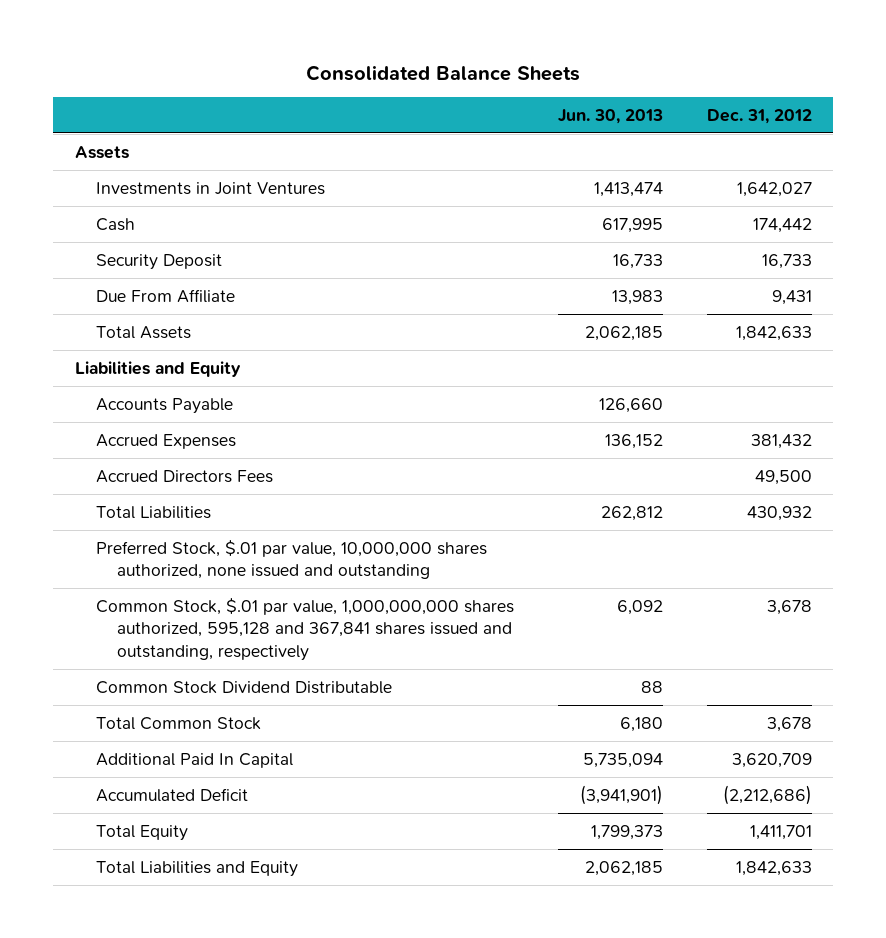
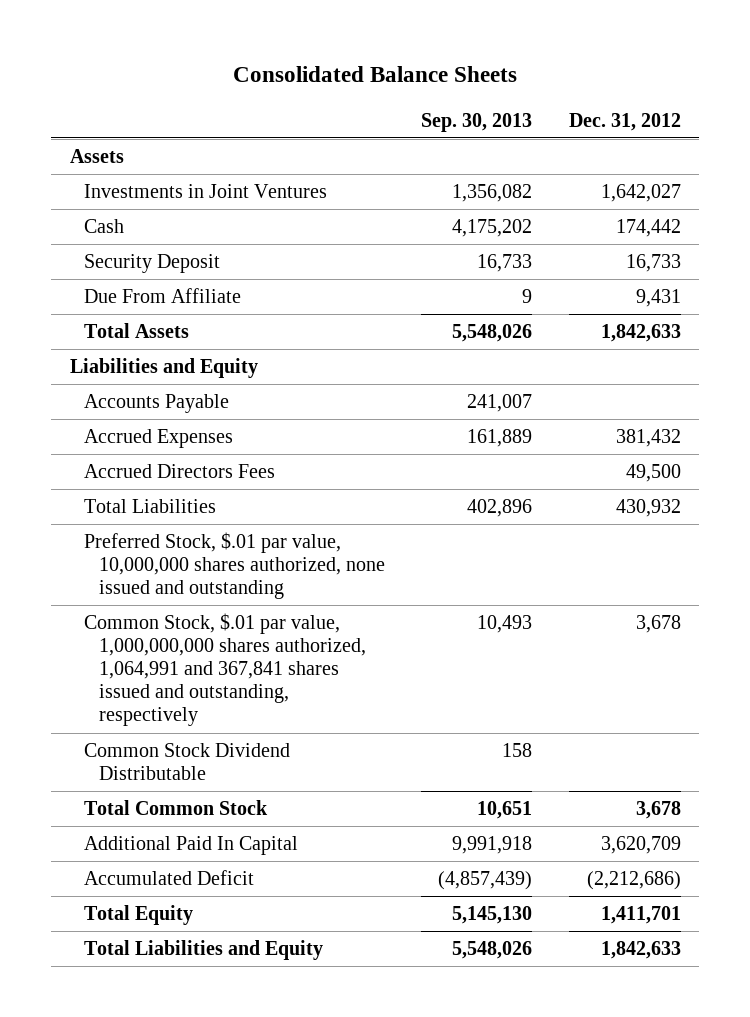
- | Jun. 30, 2013 | Dec. 31, 2012
+ | Sep. 30, 2013 | Dec. 31, 2012
- Common Stock, $.01 par value, 1,000,000,000 shares authorized, 595,128 and 367,841 shares issued and outstanding, respectively | 6,092 | 3,678
+ Common Stock, $.01 par value, 1,000,000,000 shares authorized, 1,064,991 and 367,841 shares issued and outstanding, respectively | 10,493 | 3,678

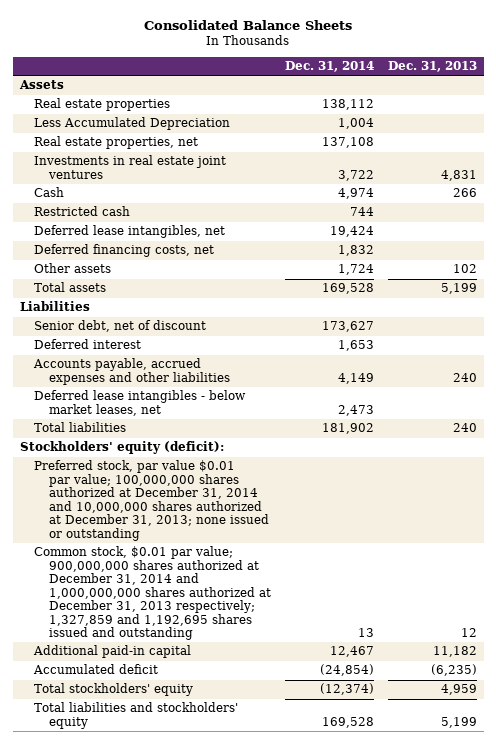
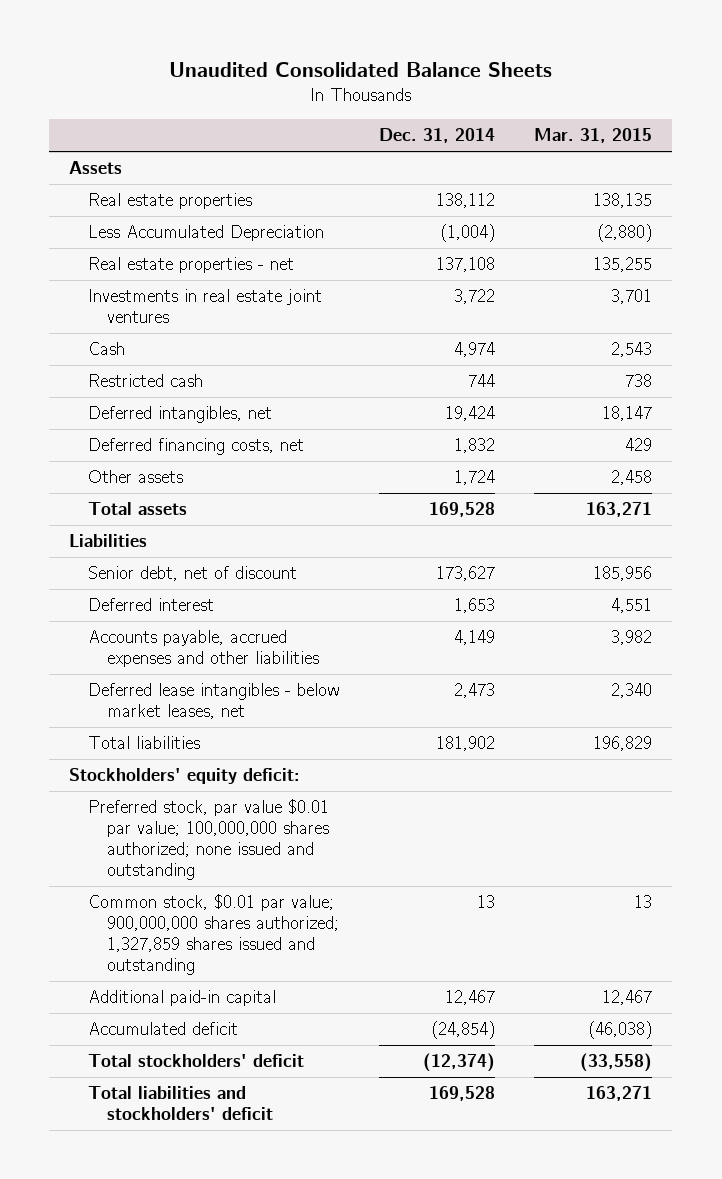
- Consolidated Balance Sheets
+ Unaudited Consolidated Balance Sheets
- | Dec. 31, 2014 | Dec. 31, 2013
+ | Dec. 31, 2014 | Mar. 31, 2015
- Less Accumulated Depreciation | 1,004 |
- Real estate properties, net | 137,108 |
+ Less Accumulated Depreciation | (1,004) | (2,880)
+ Real estate properties - net | 137,108 | 135,255
- Deferred lease intangibles, net | 19,424 |
+ Deferred intangibles, net | 19,424 | 18,147
- Stockholders' equity (deficit):
- Preferred stock, par value $0.01 par value; 100,000,000 shares authorized at December 31, 2014 and 10,000,000 shares authorized at December 31, 2013; none issued or outstanding
- Common stock, $0.01 par value; 900,000,000 shares authorized at December 31, 2014 and 1,000,000,000 shares authorized at December 31, 2013 respectively; 1,327,859 and 1,192,695 shares issued and outstanding | 13 | 12
+ Stockholders' equity deficit:
+ Preferred stock, par value $0.01 par value; 100,000,000 shares authorized; none issued and outstanding
+ Common stock, $0.01 par value; 900,000,000 shares authorized; 1,327,859 shares issued and outstanding | 13 | 13
- Total stockholders' equity | (12,374) | 4,959
- Total liabilities and stockholders' equity | 169,528 | 5,199
+ Total stockholders' deficit | (12,374) | (33,558)
+ Total liabilities and stockholders' deficit | 169,528 | 163,271

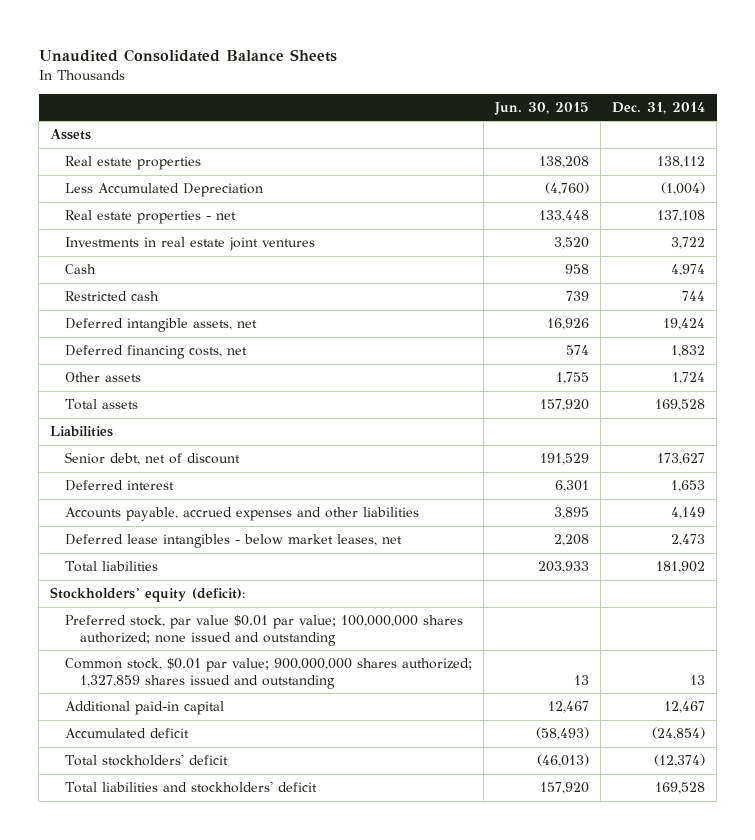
- | Dec. 31, 2014 | Mar. 31, 2015
+ | Jun. 30, 2015 | Dec. 31, 2014
- Deferred intangibles, net | 19,424 | 18,147
+ Deferred intangible assets, net | 16,926 | 19,424
- Stockholders' equity deficit:
+ Stockholders' equity (deficit):

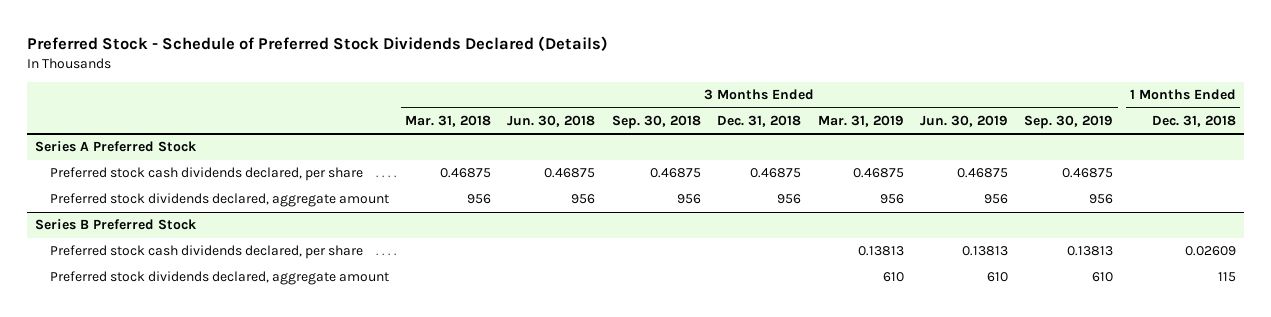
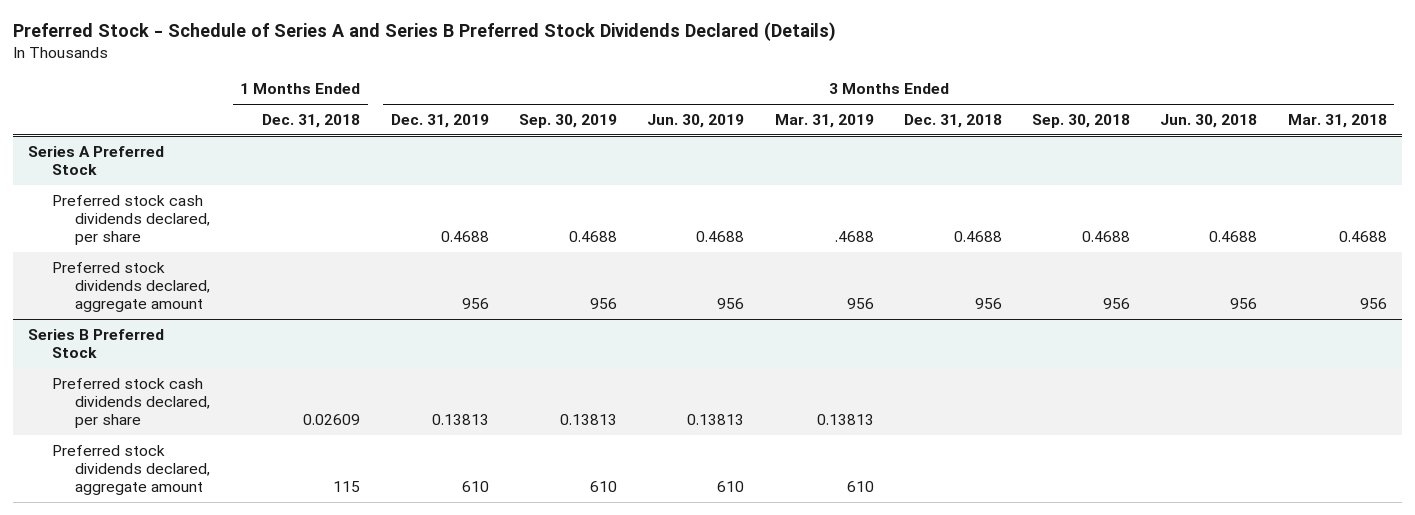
- Preferred Stock - Schedule of Preferred Stock Dividends Declared (Details)
+ Preferred Stock - Schedule of Series A and Series B Preferred Stock Dividends Declared (Details)
- | 3 Months Ended Mar. 31, 2018 | 3 Months Ended Jun. 30, 2018 | 3 Months Ended Sep. 30, 2018 | 3 Months Ended Dec. 31, 2018 | 3 Months Ended Mar. 31, 2019 | 3 Months Ended Jun. 30, 2019 | 3 Months Ended Sep. 30, 2019 | 1 Months Ended Dec. 31, 2018
+ | 1 Months Ended Dec. 31, 2018 | 3 Months Ended Dec. 31, 2019 | 3 Months Ended Sep. 30, 2019 | 3 Months Ended Jun. 30, 2019 | 3 Months Ended Mar. 31, 2019 | 3 Months Ended Dec. 31, 2018 | 3 Months Ended Sep. 30, 2018 | 3 Months Ended Jun. 30, 2018 | 3 Months Ended Mar. 31, 2018
@ Series A Preferred Stock
- Preferred stock cash dividends declared, per share | 0.46875 | 0.46875 | 0.46875 | 0.46875 | 0.46875 | 0.46875 | 0.46875 |
+ Preferred stock cash dividends declared, per share | | 0.4688 | 0.4688 | 0.4688 | .4688 | 0.4688 | 0.4688 | 0.4688 | 0.4688

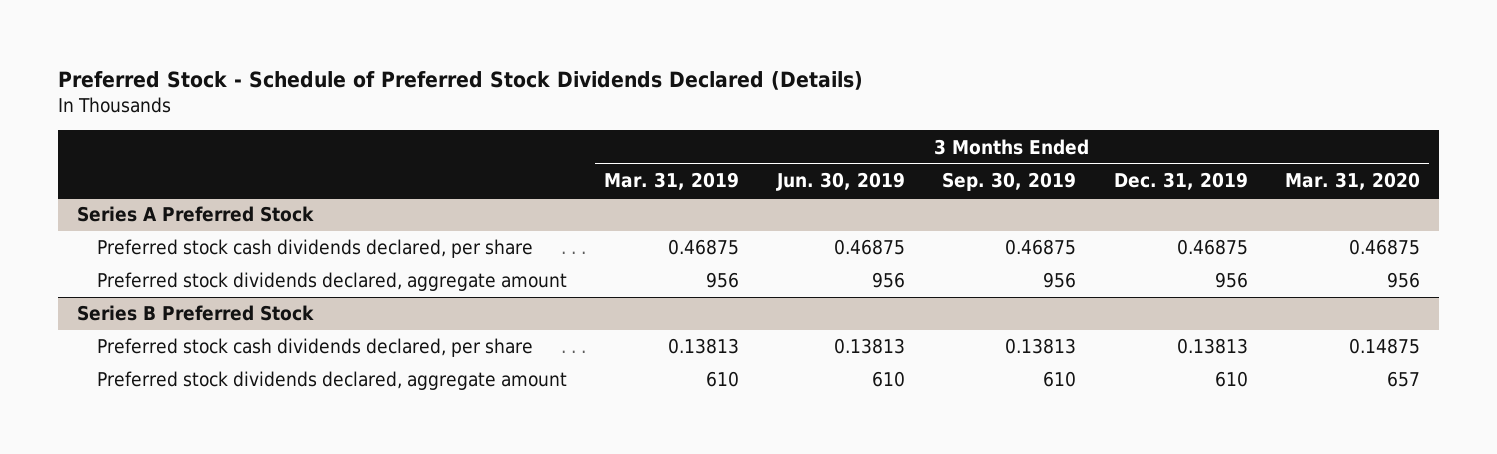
- Preferred Stock - Schedule of Series A and Series B Preferred Stock Dividends Declared (Details)
+ Preferred Stock - Schedule of Preferred Stock Dividends Declared (Details)
- | 1 Months Ended Dec. 31, 2018 | 3 Months Ended Dec. 31, 2019 | 3 Months Ended Sep. 30, 2019 | 3 Months Ended Jun. 30, 2019 | 3 Months Ended Mar. 31, 2019 | 3 Months Ended Dec. 31, 2018 | 3 Months Ended Sep. 30, 2018 | 3 Months Ended Jun. 30, 2018 | 3 Months Ended Mar. 31, 2018
+ | 3 Months Ended Mar. 31, 2019 | 3 Months Ended Jun. 30, 2019 | 3 Months Ended Sep. 30, 2019 | 3 Months Ended Dec. 31, 2019 | 3 Months Ended Mar. 31, 2020
@ Series A Preferred Stock
- Preferred stock cash dividends declared, per share | | 0.4688 | 0.4688 | 0.4688 | .4688 | 0.4688 | 0.4688 | 0.4688 | 0.4688
+ Preferred stock cash dividends declared, per share | 0.46875 | 0.46875 | 0.46875 | 0.46875 | 0.46875

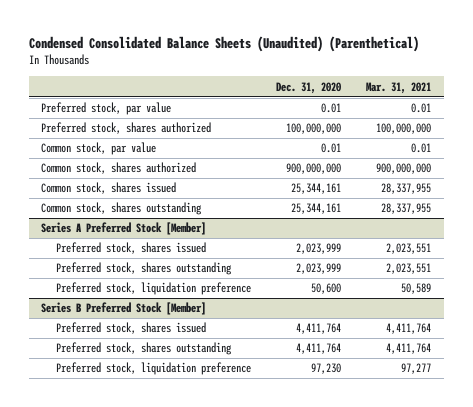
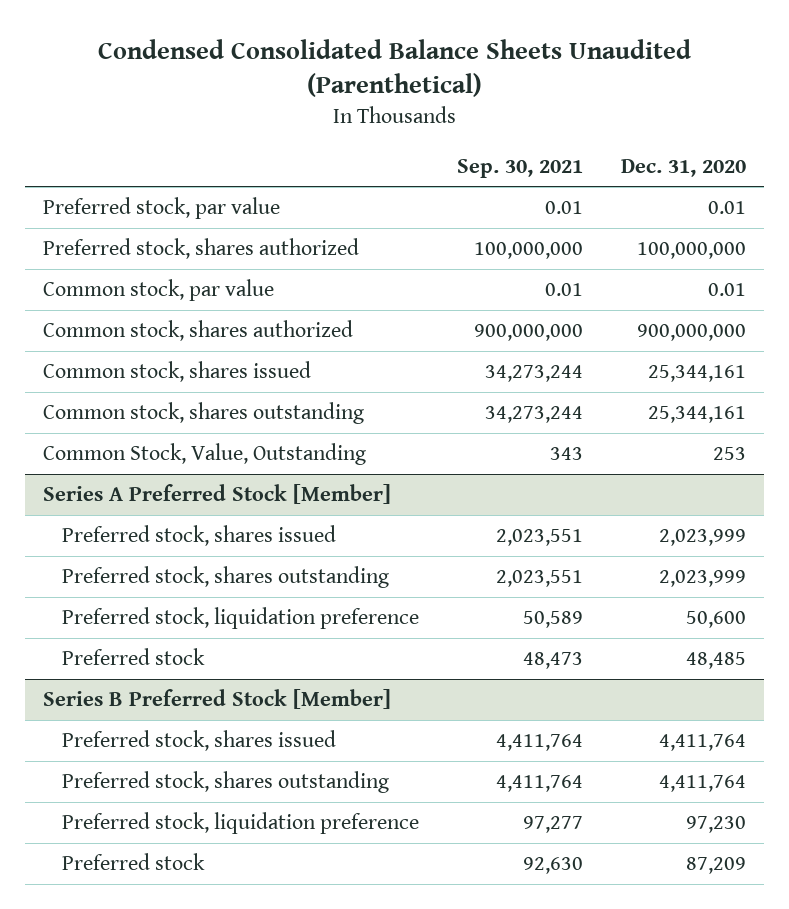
- Condensed Consolidated Balance Sheets (Unaudited) (Parenthetical)
+ Condensed Consolidated Balance Sheets Unaudited (Parenthetical)
- | Dec. 31, 2020 | Mar. 31, 2021
+ | Sep. 30, 2021 | Dec. 31, 2020
+ Common Stock, Value, Outstanding | 343 | 253
@ Series A Preferred Stock [Member]
+ Preferred stock | 48,473 | 48,485
@ Series B Preferred Stock [Member]
+ Preferred stock | 92,630 | 87,209

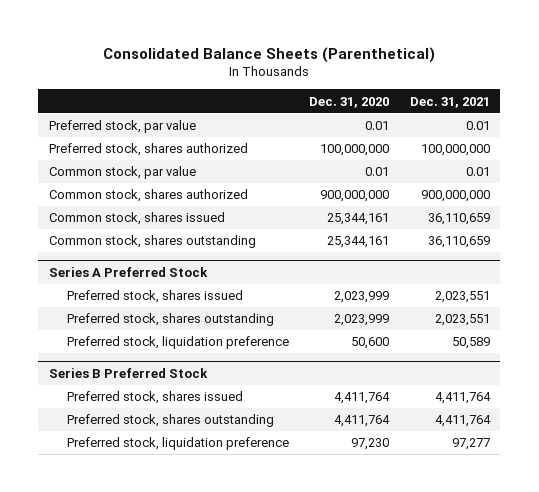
- Condensed Consolidated Balance Sheets Unaudited (Parenthetical)
+ Consolidated Balance Sheets (Parenthetical)
- | Sep. 30, 2021 | Dec. 31, 2020
+ | Dec. 31, 2020 | Dec. 31, 2021
- Common Stock, Value, Outstanding | 343 | 253
- Series A Preferred Stock [Member]
+ Series A Preferred Stock
- Preferred stock | 48,473 | 48,485
- Series B Preferred Stock [Member]
+ Series B Preferred Stock
- Preferred stock | 92,630 | 87,209

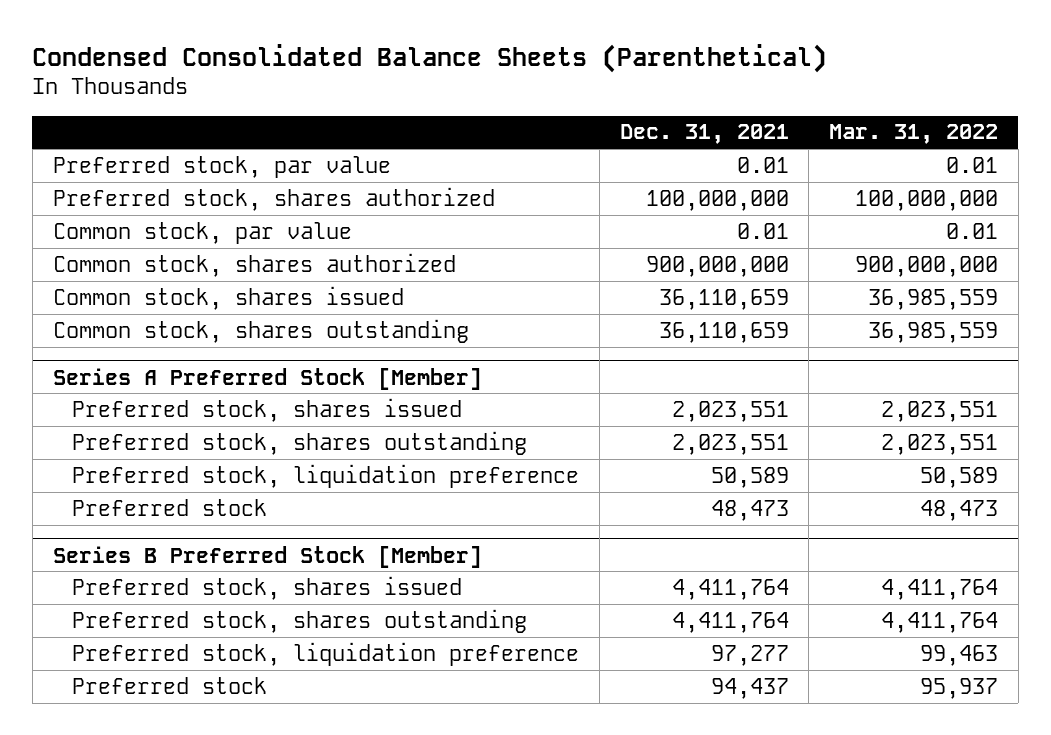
- Consolidated Balance Sheets (Parenthetical)
+ Condensed Consolidated Balance Sheets (Parenthetical)
- | Dec. 31, 2020 | Dec. 31, 2021
+ | Dec. 31, 2021 | Mar. 31, 2022
- Series A Preferred Stock
+ Series A Preferred Stock [Member]
- Series B Preferred Stock
+ Preferred stock | 48,473 | 48,473
+ Series B Preferred Stock [Member]
+ Preferred stock | 94,437 | 95,937

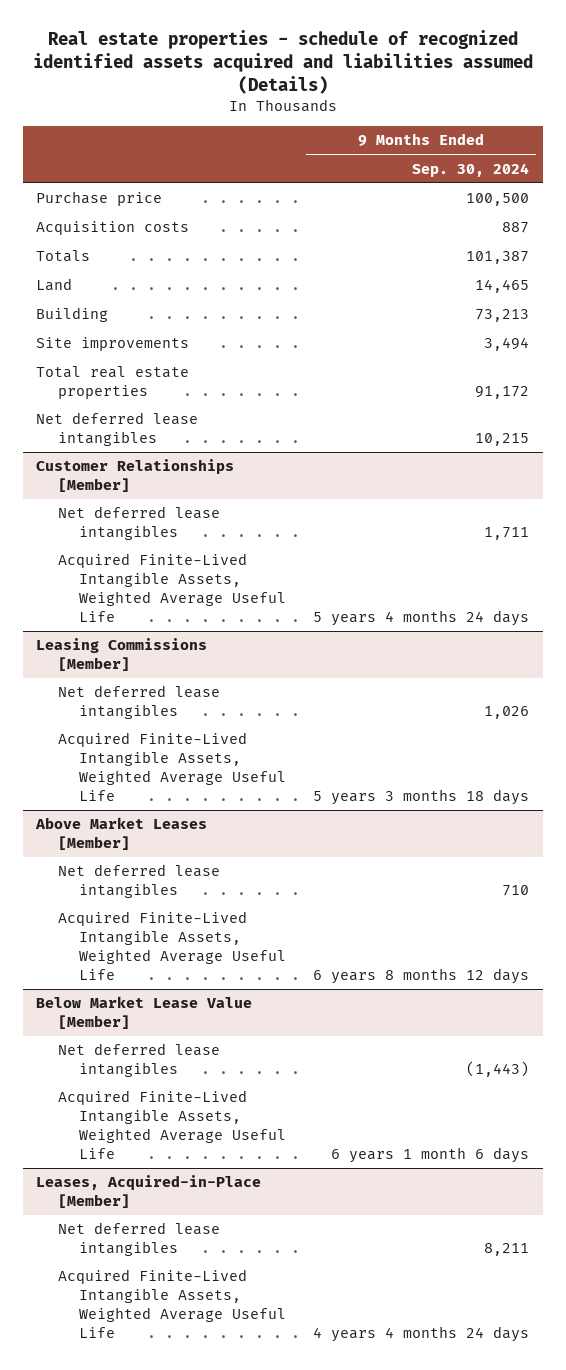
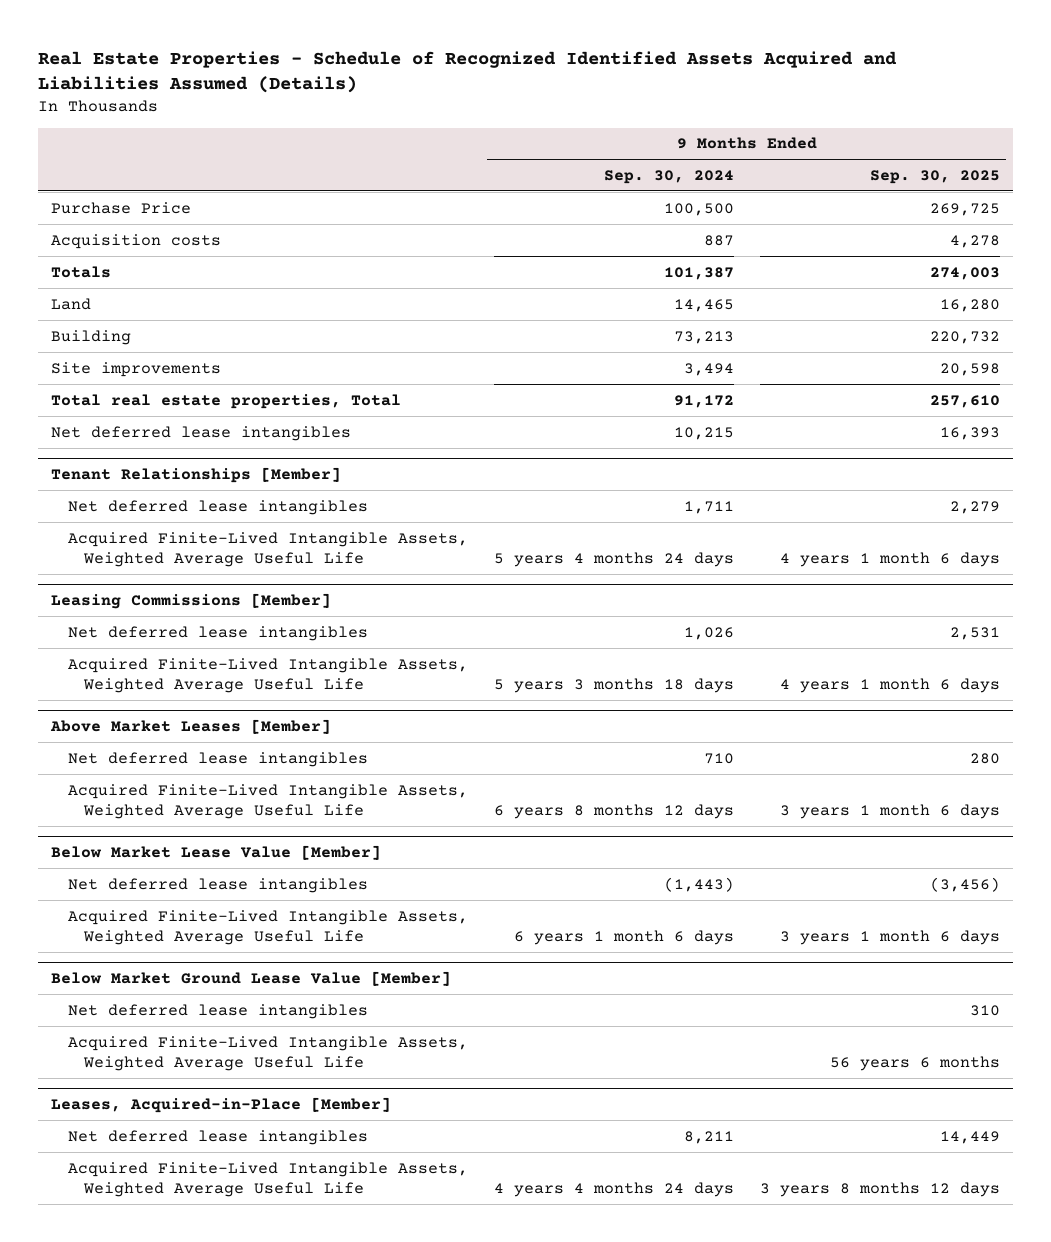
- Real estate properties - schedule of recognized identified assets acquired and liabilities assumed (Details)
+ Real Estate Properties - Schedule of Recognized Identified Assets Acquired and Liabilities Assumed (Details)
- | 9 Months Ended Sep. 30, 2024
+ | 9 Months Ended Sep. 30, 2024 | 9 Months Ended Sep. 30, 2025
- Purchase price | 100,500
+ Purchase Price | 100,500 | 269,725
- Total real estate properties | 91,172
+ Total real estate properties, Total | 91,172 | 257,610
- Customer Relationships [Member]
+ Tenant Relationships [Member]
+ Below Market Ground Lease Value [Member]
+ Net deferred lease intangibles | | 310
+ Acquired Finite-Lived Intangible Assets, Weighted Average Useful Life | | 56 years 6 months

